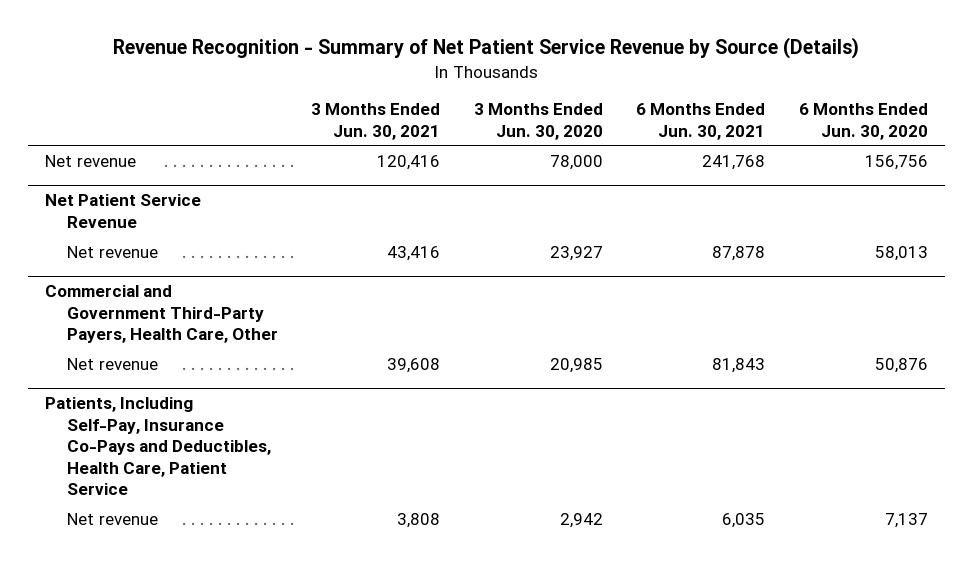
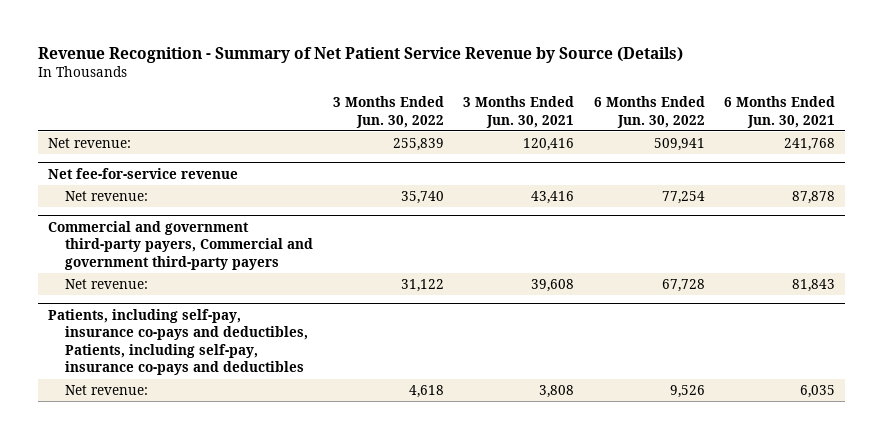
- | 3 Months Ended Jun. 30, 2021 | 3 Months Ended Jun. 30, 2020 | 6 Months Ended Jun. 30, 2021 | 6 Months Ended Jun. 30, 2020
+ | 3 Months Ended Jun. 30, 2022 | 3 Months Ended Jun. 30, 2021 | 6 Months Ended Jun. 30, 2022 | 6 Months Ended Jun. 30, 2021
- Net revenue | 120,416 | 78,000 | 241,768 | 156,756
- Net Patient Service Revenue
- Net revenue | 43,416 | 23,927 | 87,878 | 58,013
- Commercial and Government Third-Party Payers, Health Care, Other
- Net revenue | 39,608 | 20,985 | 81,843 | 50,876
- Patients, Including Self-Pay, Insurance Co-Pays and Deductibles, Health Care, Patient Service
- Net revenue | 3,808 | 2,942 | 6,035 | 7,137
+ Net revenue: | 255,839 | 120,416 | 509,941 | 241,768
+ Net fee-for-service revenue
+ Net revenue: | 35,740 | 43,416 | 77,254 | 87,878
+ Commercial and government third-party payers, Commercial and government third-party payers
+ Net revenue: | 31,122 | 39,608 | 67,728 | 81,843
+ Patients, including self-pay, insurance co-pays and deductibles, Patients, including self-pay, insurance co-pays and deductibles
+ Net revenue: | 4,618 | 3,808 | 9,526 | 6,035

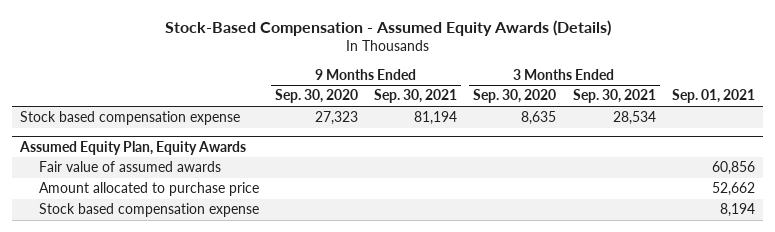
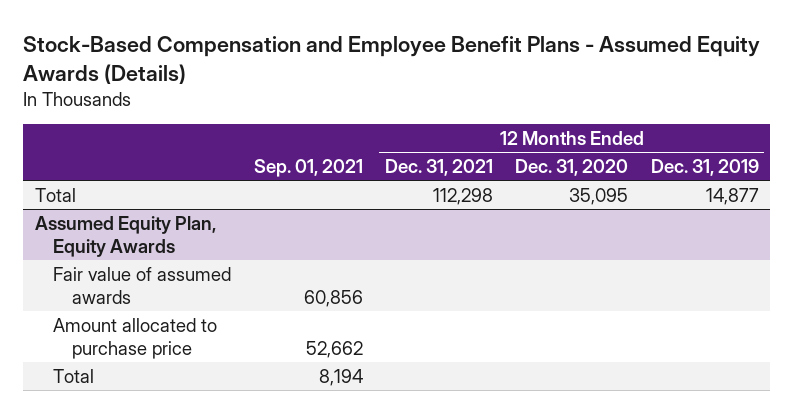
- Stock-Based Compensation - Assumed Equity Awards (Details)
+ Stock-Based Compensation and Employee Benefit Plans - Assumed Equity Awards (Details)
- | 9 Months Ended Sep. 30, 2020 | 9 Months Ended Sep. 30, 2021 | 3 Months Ended Sep. 30, 2020 | 3 Months Ended Sep. 30, 2021 | Sep. 01, 2021
+ | Sep. 01, 2021 | 12 Months Ended Dec. 31, 2021 | 12 Months Ended Dec. 31, 2020 | 12 Months Ended Dec. 31, 2019
- Stock based compensation expense | 27,323 | 81,194 | 8,635 | 28,534 |
+ Total | | 112,298 | 35,095 | 14,877
@ Assumed Equity Plan, Equity Awards
- Stock based compensation expense | | | | | 8,194
+ Total | 8,194 | | |

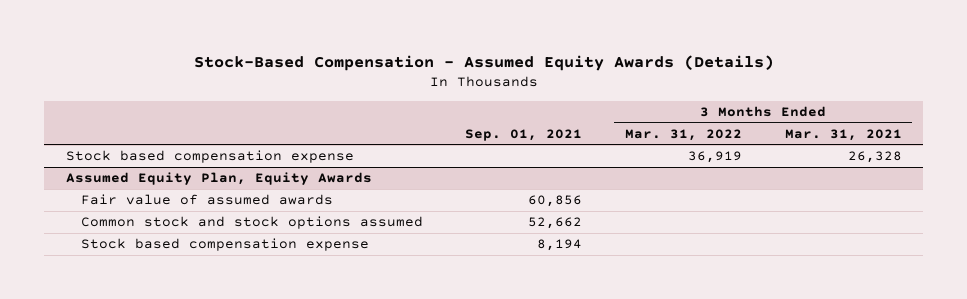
- Stock-Based Compensation and Employee Benefit Plans - Assumed Equity Awards (Details)
+ Stock-Based Compensation - Assumed Equity Awards (Details)
- | Sep. 01, 2021 | 12 Months Ended Dec. 31, 2021 | 12 Months Ended Dec. 31, 2020 | 12 Months Ended Dec. 31, 2019
+ | Sep. 01, 2021 | 3 Months Ended Mar. 31, 2022 | 3 Months Ended Mar. 31, 2021
- Total | | 112,298 | 35,095 | 14,877
+ Stock based compensation expense | | 36,919 | 26,328
@ Assumed Equity Plan, Equity Awards
- Amount allocated to purchase price | 52,662 | | |
- Total | 8,194 | | |
+ Common stock and stock options assumed | 52,662 | |
+ Stock based compensation expense | 8,194 | |

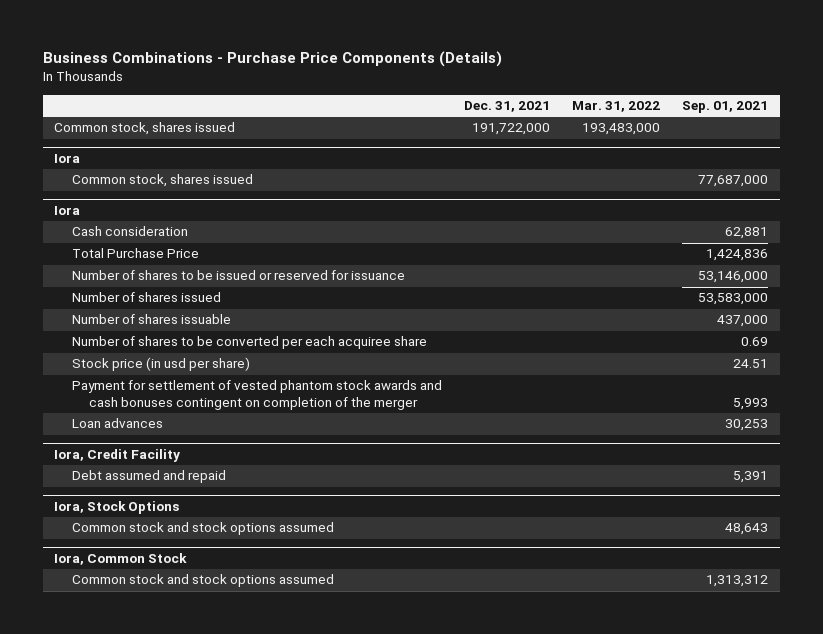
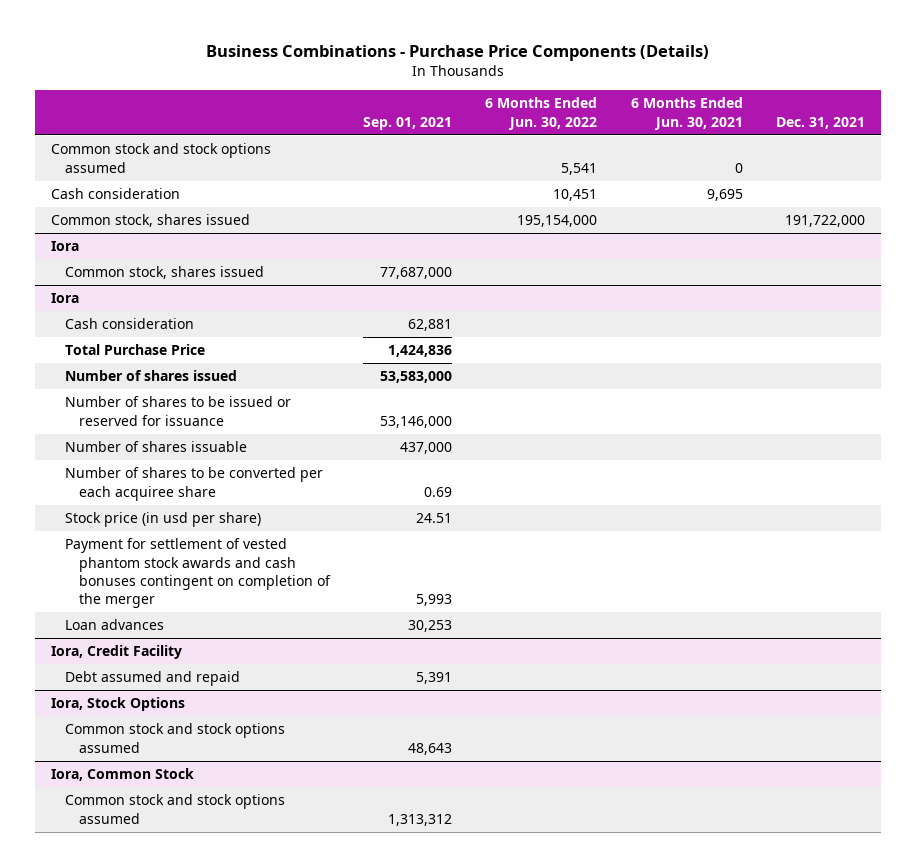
- | Dec. 31, 2021 | Mar. 31, 2022 | Sep. 01, 2021
+ | Sep. 01, 2021 | 6 Months Ended Jun. 30, 2022 | 6 Months Ended Jun. 30, 2021 | Dec. 31, 2021
+ Common stock and stock options assumed | | 5,541 | 0 |
+ Cash consideration | | 10,451 | 9,695 |
@ Iora
moved down: Number of shares to be issued or reserved for issuance | 53,146,000 | | |

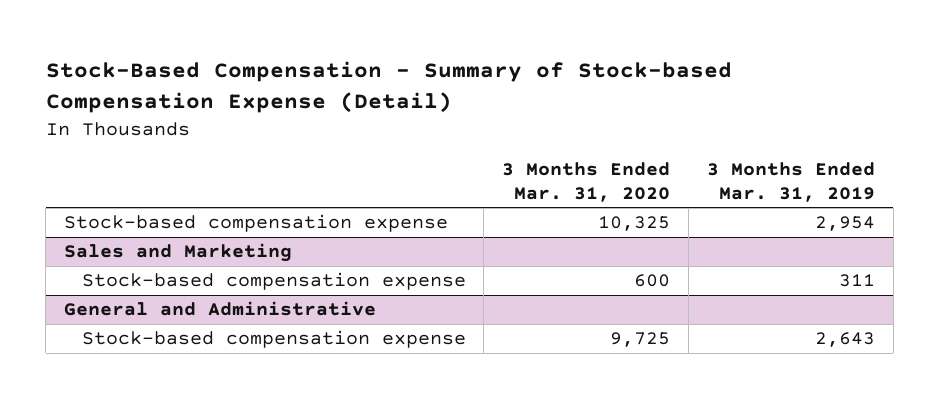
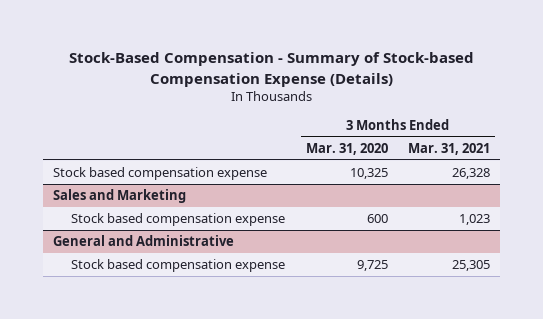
- Stock-Based Compensation - Summary of Stock-based Compensation Expense (Detail)
+ Stock-Based Compensation - Summary of Stock-based Compensation Expense (Details)
- | 3 Months Ended Mar. 31, 2020 | 3 Months Ended Mar. 31, 2019
+ | 3 Months Ended Mar. 31, 2020 | 3 Months Ended Mar. 31, 2021
- Stock-based compensation expense | 10,325 | 2,954
+ Stock based compensation expense | 10,325 | 26,328
@ Sales and Marketing
- Stock-based compensation expense | 600 | 311
+ Stock based compensation expense | 600 | 1,023
@ General and Administrative
- Stock-based compensation expense | 9,725 | 2,643
+ Stock based compensation expense | 9,725 | 25,305

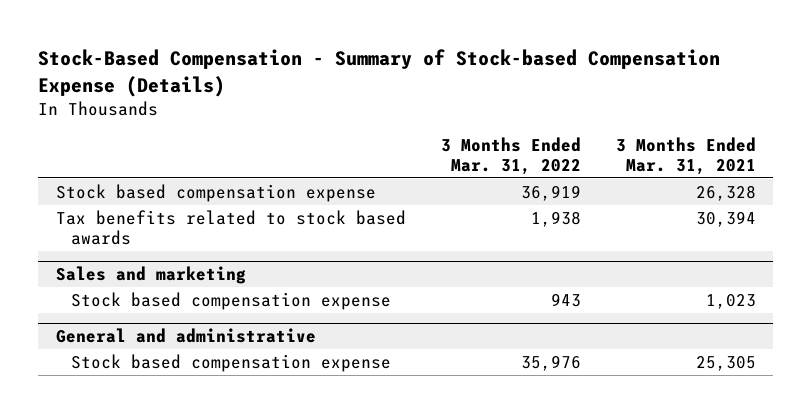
- | 3 Months Ended Mar. 31, 2020 | 3 Months Ended Mar. 31, 2021
+ | 3 Months Ended Mar. 31, 2022 | 3 Months Ended Mar. 31, 2021
- Sales and Marketing
+ Tax benefits related to stock based awards | 1,938 | 30,394
+ Sales and marketing
- General and Administrative
+ General and administrative

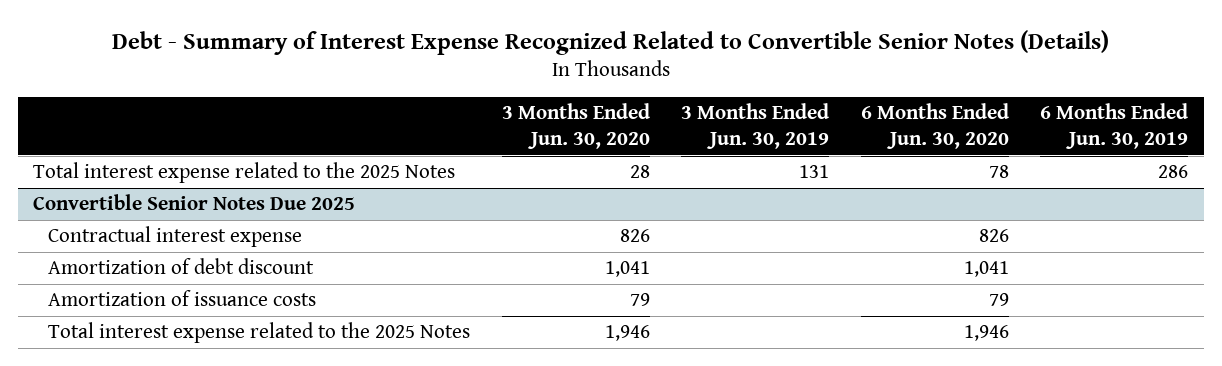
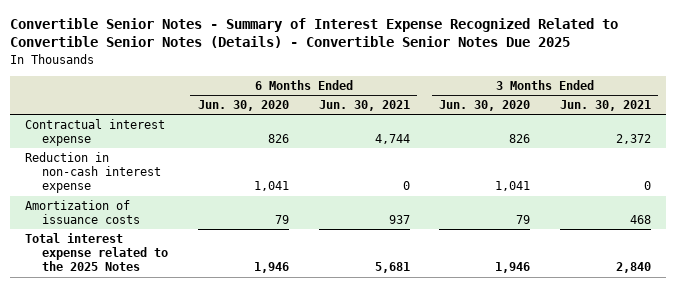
- Debt - Summary of Interest Expense Recognized Related to Convertible Senior Notes (Details)
+ Convertible Senior Notes - Summary of Interest Expense Recognized Related to Convertible Senior Notes (Details) - Convertible Senior Notes Due 2025
- | 3 Months Ended Jun. 30, 2020 | 3 Months Ended Jun. 30, 2019 | 6 Months Ended Jun. 30, 2020 | 6 Months Ended Jun. 30, 2019
+ | 6 Months Ended Jun. 30, 2020 | 6 Months Ended Jun. 30, 2021 | 3 Months Ended Jun. 30, 2020 | 3 Months Ended Jun. 30, 2021
- Total interest expense related to the 2025 Notes | 28 | 131 | 78 | 286
- Convertible Senior Notes Due 2025
- Amortization of debt discount | 1,041 | | 1,041 |
+ Reduction in non-cash interest expense | 1,041 | 0 | 1,041 | 0

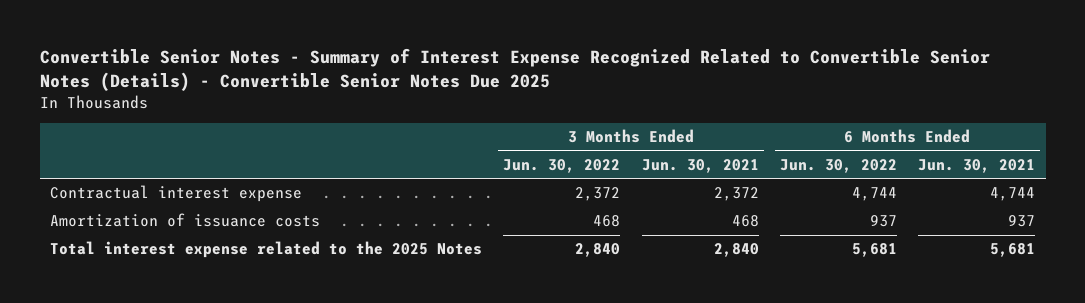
- | 6 Months Ended Jun. 30, 2020 | 6 Months Ended Jun. 30, 2021 | 3 Months Ended Jun. 30, 2020 | 3 Months Ended Jun. 30, 2021
+ | 3 Months Ended Jun. 30, 2022 | 3 Months Ended Jun. 30, 2021 | 6 Months Ended Jun. 30, 2022 | 6 Months Ended Jun. 30, 2021
- Reduction in non-cash interest expense | 1,041 | 0 | 1,041 | 0

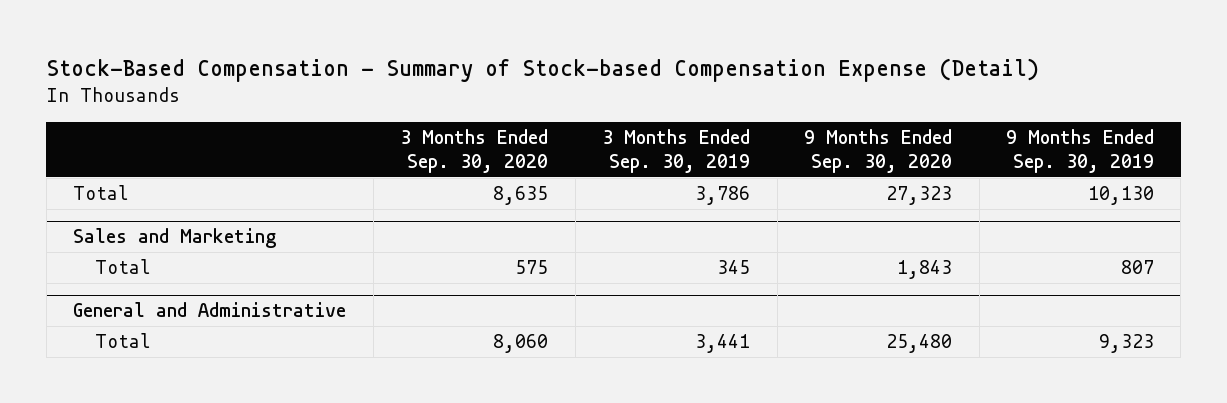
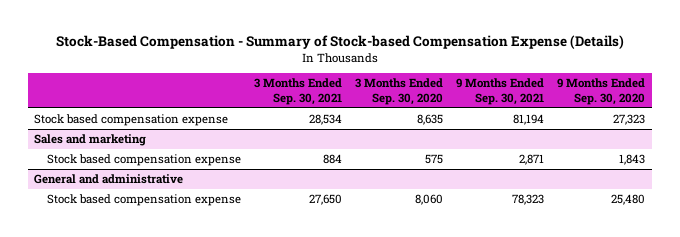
- Stock-Based Compensation - Summary of Stock-based Compensation Expense (Detail)
+ Stock-Based Compensation - Summary of Stock-based Compensation Expense (Details)
- | 3 Months Ended Sep. 30, 2020 | 3 Months Ended Sep. 30, 2019 | 9 Months Ended Sep. 30, 2020 | 9 Months Ended Sep. 30, 2019
+ | 3 Months Ended Sep. 30, 2021 | 3 Months Ended Sep. 30, 2020 | 9 Months Ended Sep. 30, 2021 | 9 Months Ended Sep. 30, 2020
- Total | 8,635 | 3,786 | 27,323 | 10,130
- Sales and Marketing
- Total | 575 | 345 | 1,843 | 807
- General and Administrative
- Total | 8,060 | 3,441 | 25,480 | 9,323
+ Stock based compensation expense | 28,534 | 8,635 | 81,194 | 27,323
+ Sales and marketing
+ Stock based compensation expense | 884 | 575 | 2,871 | 1,843
+ General and administrative
+ Stock based compensation expense | 27,650 | 8,060 | 78,323 | 25,480

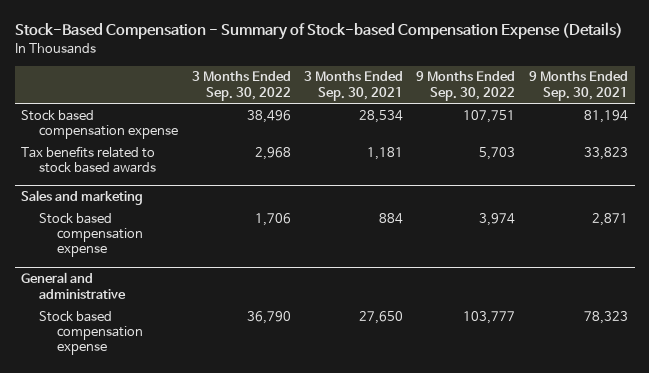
- | 3 Months Ended Sep. 30, 2021 | 3 Months Ended Sep. 30, 2020 | 9 Months Ended Sep. 30, 2021 | 9 Months Ended Sep. 30, 2020
+ | 3 Months Ended Sep. 30, 2022 | 3 Months Ended Sep. 30, 2021 | 9 Months Ended Sep. 30, 2022 | 9 Months Ended Sep. 30, 2021
+ Tax benefits related to stock based awards | 2,968 | 1,181 | 5,703 | 33,823

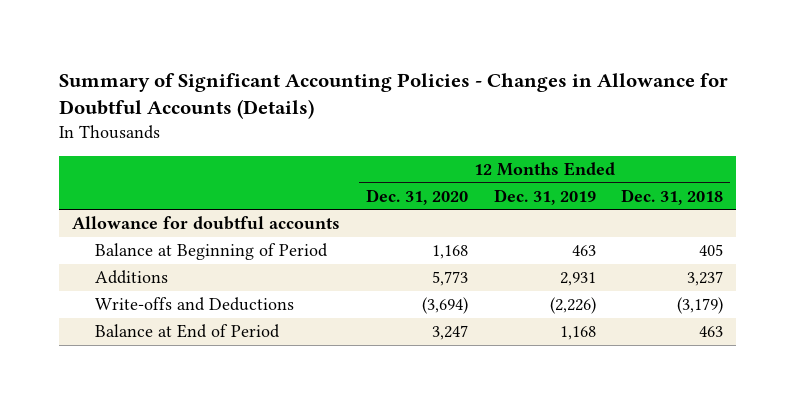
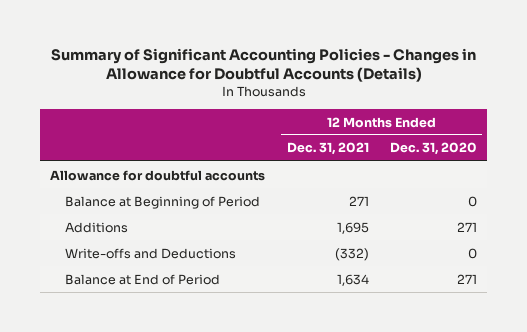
- | 12 Months Ended Dec. 31, 2020 | 12 Months Ended Dec. 31, 2019 | 12 Months Ended Dec. 31, 2018
+ | 12 Months Ended Dec. 31, 2021 | 12 Months Ended Dec. 31, 2020
- Balance at Beginning of Period | 1,168 | 463 | 405
- Additions | 5,773 | 2,931 | 3,237
- Write-offs and Deductions | (3,694) | (2,226) | (3,179)
- Balance at End of Period | 3,247 | 1,168 | 463
+ Balance at Beginning of Period | 271 | 0
+ Additions | 1,695 | 271
+ Write-offs and Deductions | (332) | 0
+ Balance at End of Period | 1,634 | 271

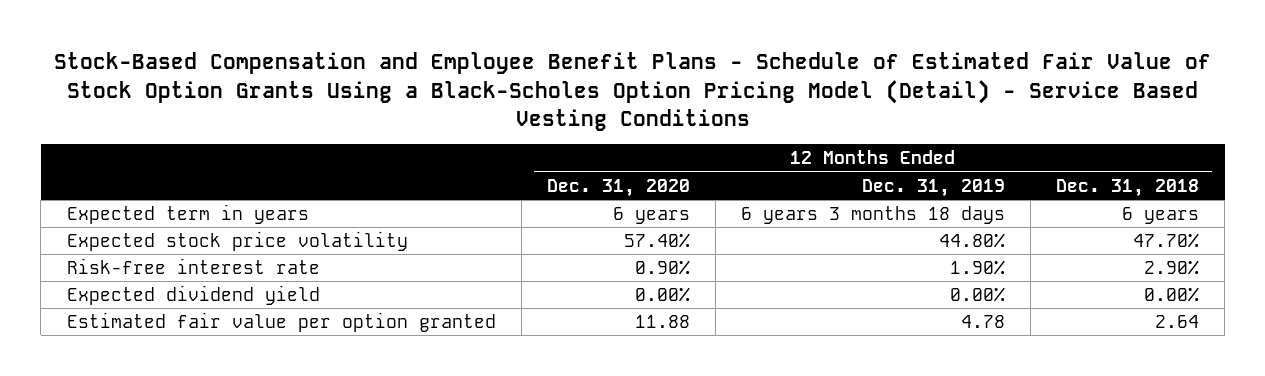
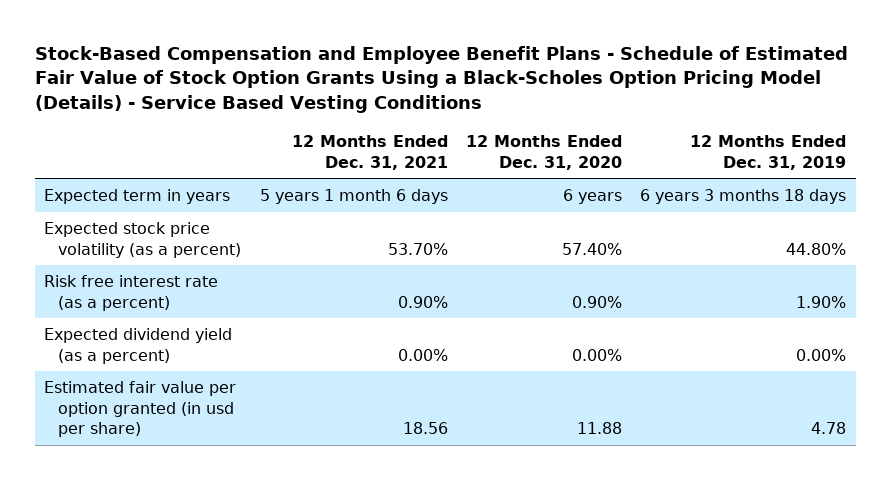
- Stock-Based Compensation and Employee Benefit Plans - Schedule of Estimated Fair Value of Stock Option Grants Using a Black-Scholes Option Pricing Model (Detail) - Service Based Vesting Conditions
+ Stock-Based Compensation and Employee Benefit Plans - Schedule of Estimated Fair Value of Stock Option Grants Using a Black-Scholes Option Pricing Model (Details) - Service Based Vesting Conditions
- | 12 Months Ended Dec. 31, 2020 | 12 Months Ended Dec. 31, 2019 | 12 Months Ended Dec. 31, 2018
+ | 12 Months Ended Dec. 31, 2021 | 12 Months Ended Dec. 31, 2020 | 12 Months Ended Dec. 31, 2019
- Expected stock price volatility | 57.40% | 44.80% | 47.70%
- Risk-free interest rate | 0.90% | 1.90% | 2.90%
- Expected dividend yield | 0.00% | 0.00% | 0.00%
- Estimated fair value per option granted | 11.88 | 4.78 | 2.64
+ Expected stock price volatility (as a percent) | 53.70% | 57.40% | 44.80%
+ Risk free interest rate (as a percent) | 0.90% | 0.90% | 1.90%
+ Expected dividend yield (as a percent) | 0.00% | 0.00% | 0.00%
+ Estimated fair value per option granted (in usd per share) | 18.56 | 11.88 | 4.78

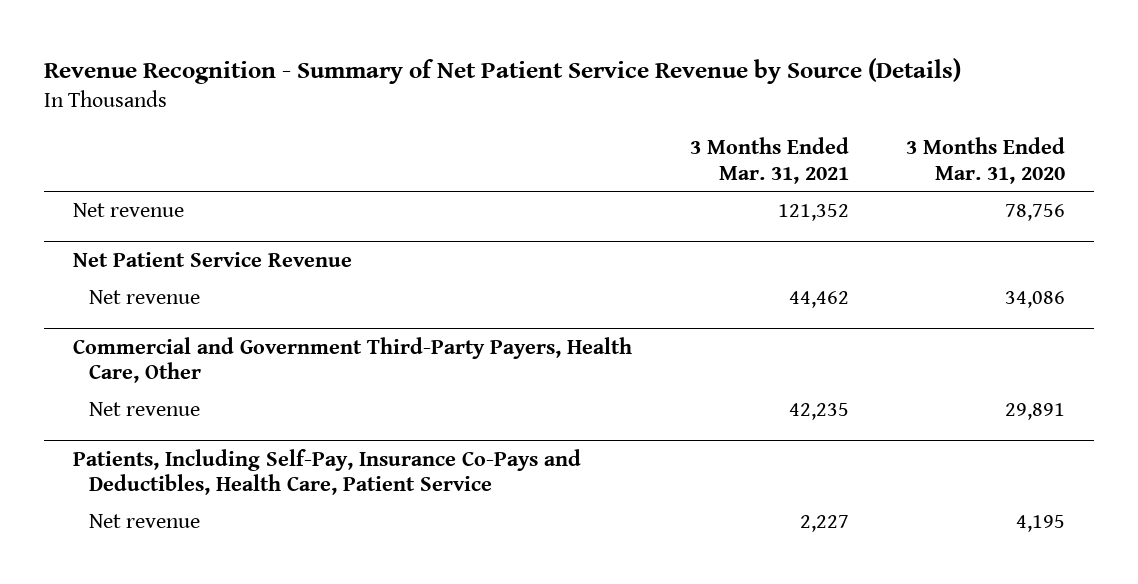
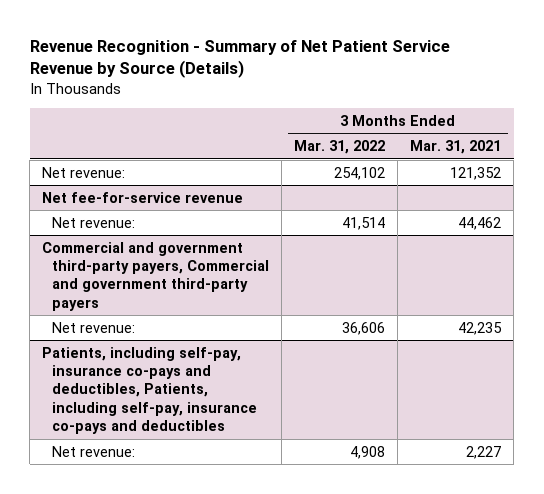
- | 3 Months Ended Mar. 31, 2021 | 3 Months Ended Mar. 31, 2020
+ | 3 Months Ended Mar. 31, 2022 | 3 Months Ended Mar. 31, 2021
- Net revenue | 121,352 | 78,756
- Net Patient Service Revenue
- Net revenue | 44,462 | 34,086
- Commercial and Government Third-Party Payers, Health Care, Other
- Net revenue | 42,235 | 29,891
- Patients, Including Self-Pay, Insurance Co-Pays and Deductibles, Health Care, Patient Service
- Net revenue | 2,227 | 4,195
+ Net revenue: | 254,102 | 121,352
+ Net fee-for-service revenue
+ Net revenue: | 41,514 | 44,462
+ Commercial and government third-party payers, Commercial and government third-party payers
+ Net revenue: | 36,606 | 42,235
+ Patients, including self-pay, insurance co-pays and deductibles, Patients, including self-pay, insurance co-pays and deductibles
+ Net revenue: | 4,908 | 2,227

